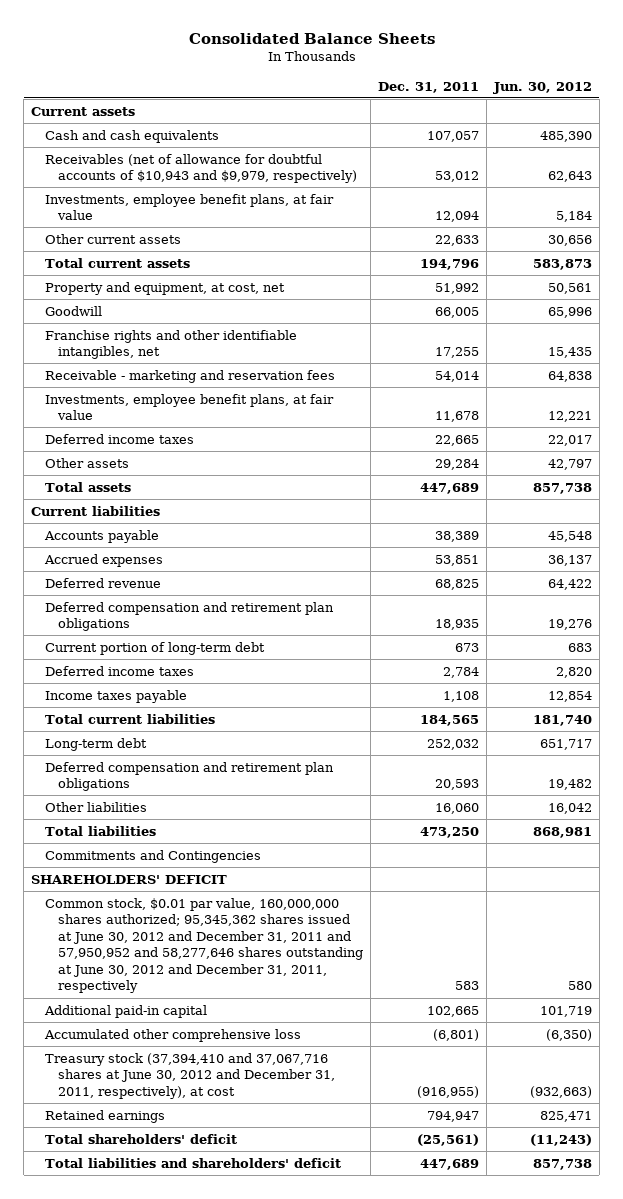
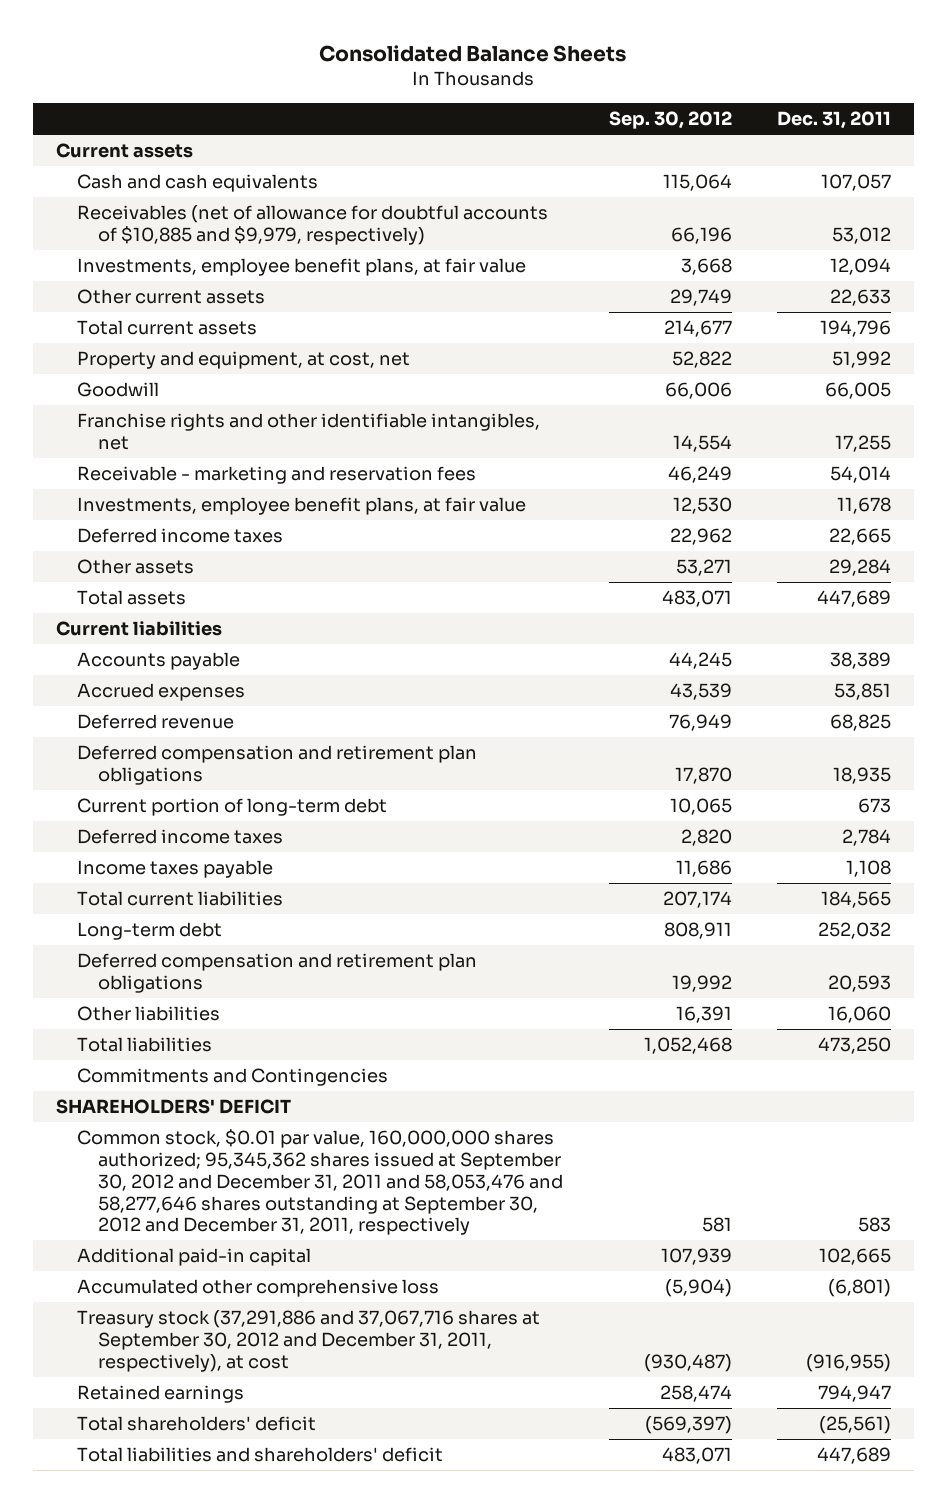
- | Dec. 31, 2011 | Jun. 30, 2012
+ | Sep. 30, 2012 | Dec. 31, 2011
- Receivables (net of allowance for doubtful accounts of $10,943 and $9,979, respectively) | 53,012 | 62,643
+ Receivables (net of allowance for doubtful accounts of $10,885 and $9,979, respectively) | 66,196 | 53,012
- Common stock, $0.01 par value, 160,000,000 shares authorized; 95,345,362 shares issued at June 30, 2012 and December 31, 2011 and 57,950,952 and 58,277,646 shares outstanding at June 30, 2012 and December 31, 2011, respectively | 583 | 580
+ Common stock, $0.01 par value, 160,000,000 shares authorized; 95,345,362 shares issued at September 30, 2012 and December 31, 2011 and 58,053,476 and 58,277,646 shares outstanding at September 30, 2012 and December 31, 2011, respectively | 581 | 583
- Treasury stock (37,394,410 and 37,067,716 shares at June 30, 2012 and December 31, 2011, respectively), at cost | (916,955) | (932,663)
+ Treasury stock (37,291,886 and 37,067,716 shares at September 30, 2012 and December 31, 2011, respectively), at cost | (930,487) | (916,955)

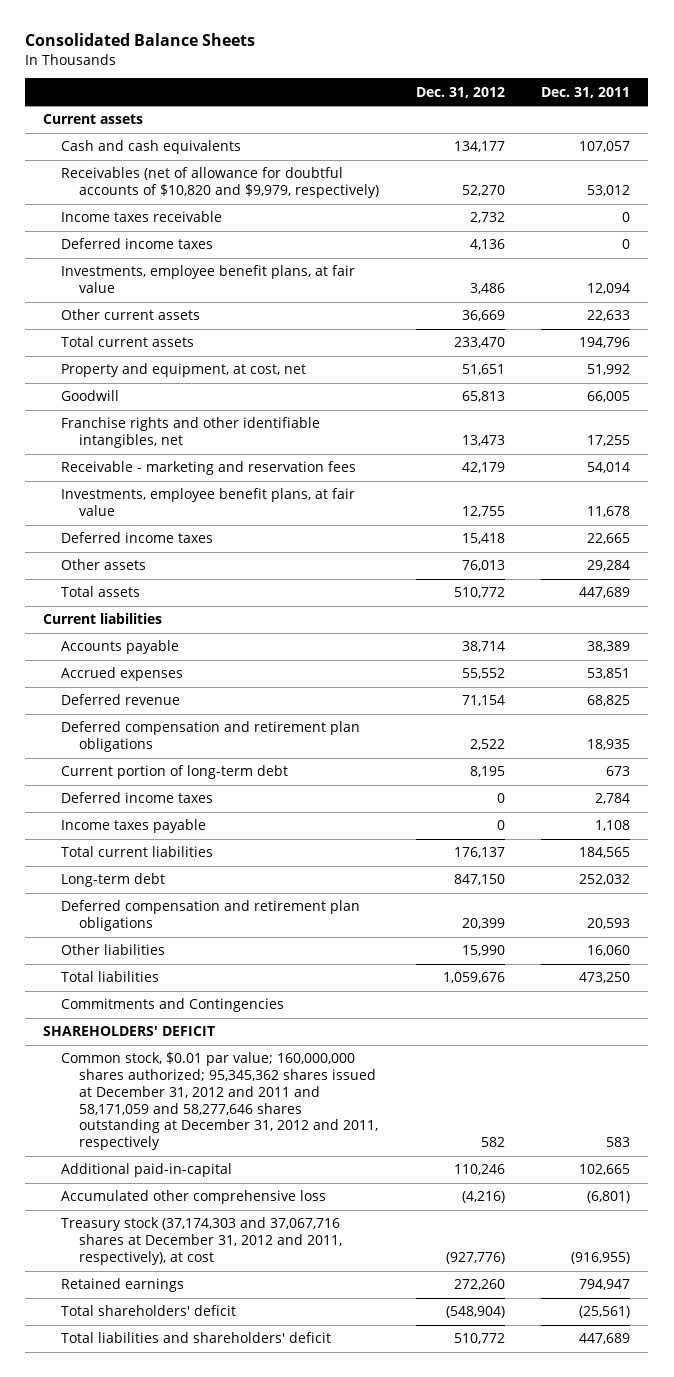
- | Sep. 30, 2012 | Dec. 31, 2011
+ | Dec. 31, 2012 | Dec. 31, 2011
- Receivables (net of allowance for doubtful accounts of $10,885 and $9,979, respectively) | 66,196 | 53,012
+ Receivables (net of allowance for doubtful accounts of $10,820 and $9,979, respectively) | 52,270 | 53,012
+ Income taxes receivable | 2,732 | 0
+ Deferred income taxes | 4,136 | 0
- Common stock, $0.01 par value, 160,000,000 shares authorized; 95,345,362 shares issued at September 30, 2012 and December 31, 2011 and 58,053,476 and 58,277,646 shares outstanding at September 30, 2012 and December 31, 2011, respectively | 581 | 583
- Additional paid-in capital | 107,939 | 102,665
+ Common stock, $0.01 par value; 160,000,000 shares authorized; 95,345,362 shares issued at December 31, 2012 and 2011 and 58,171,059 and 58,277,646 shares outstanding at December 31, 2012 and 2011, respectively | 582 | 583
+ Additional paid-in-capital | 110,246 | 102,665
- Treasury stock (37,291,886 and 37,067,716 shares at September 30, 2012 and December 31, 2011, respectively), at cost | (930,487) | (916,955)
+ Treasury stock (37,174,303 and 37,067,716 shares at December 31, 2012 and 2011, respectively), at cost | (927,776) | (916,955)

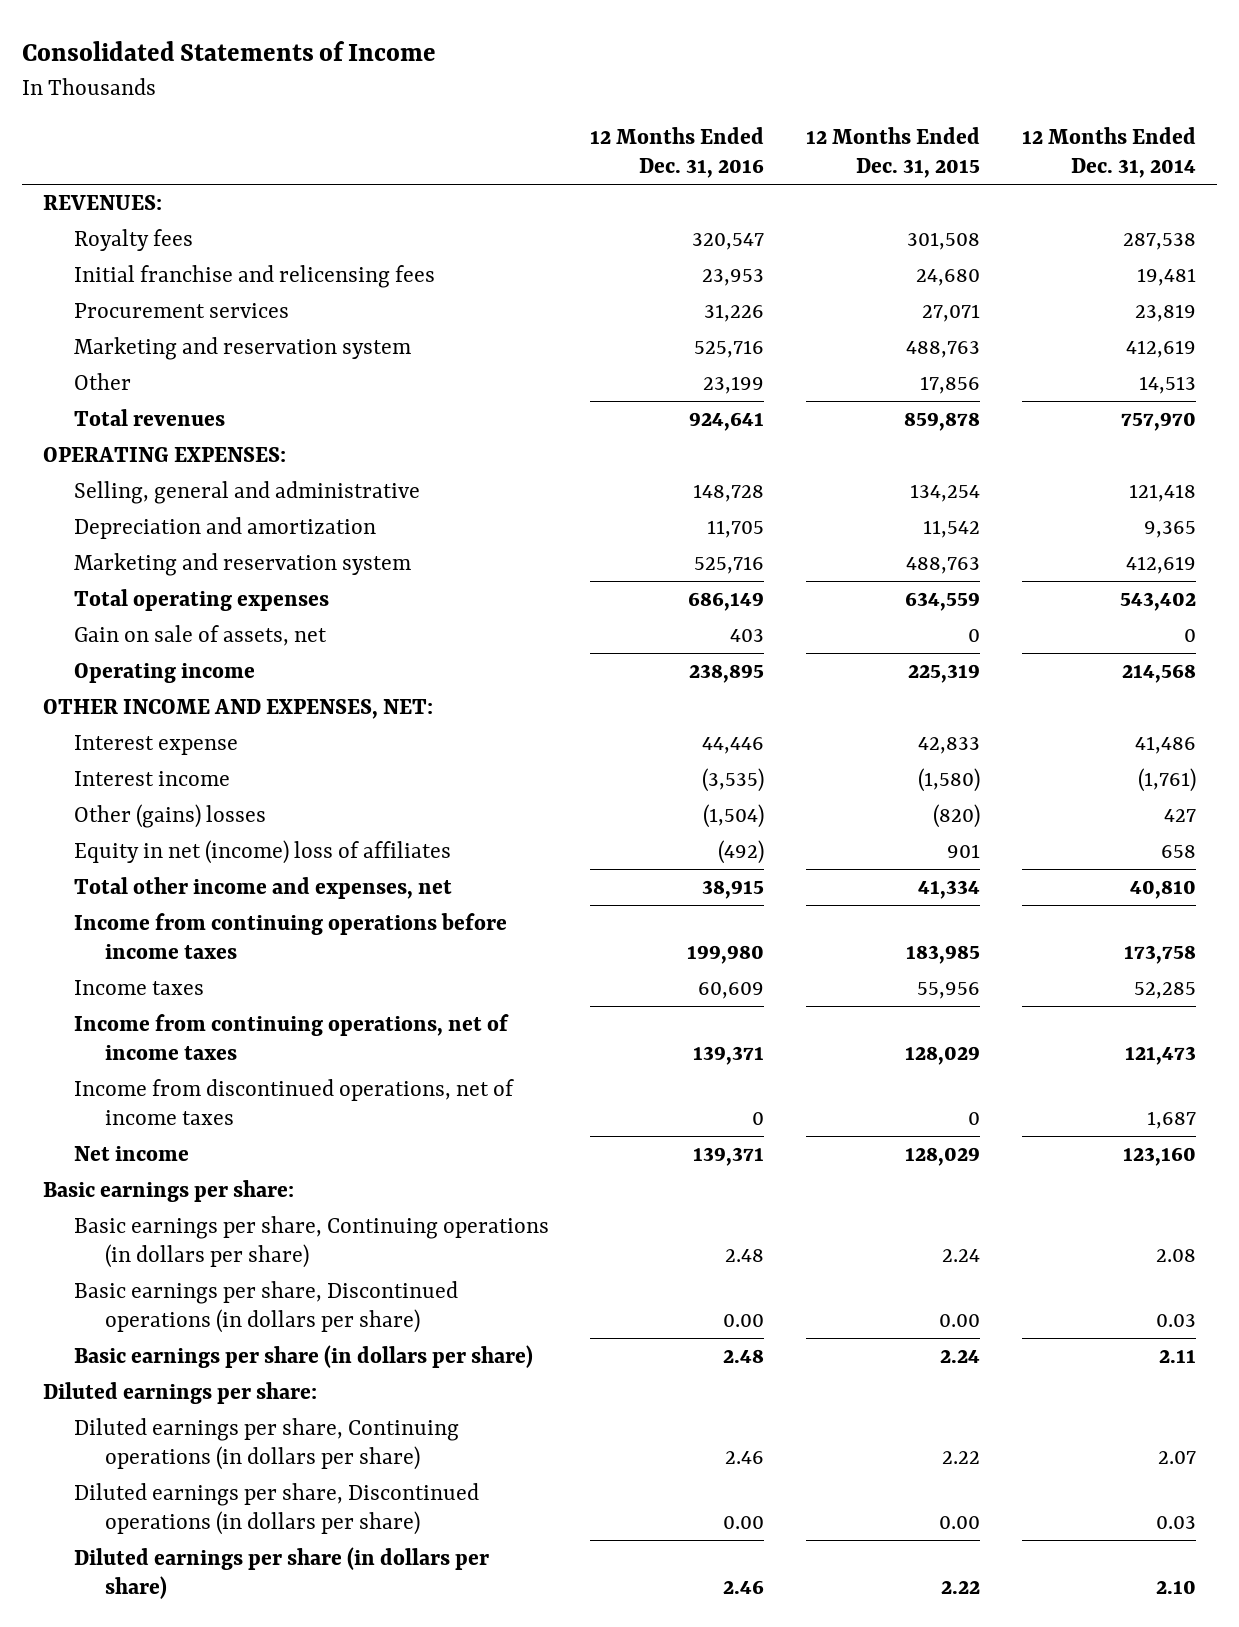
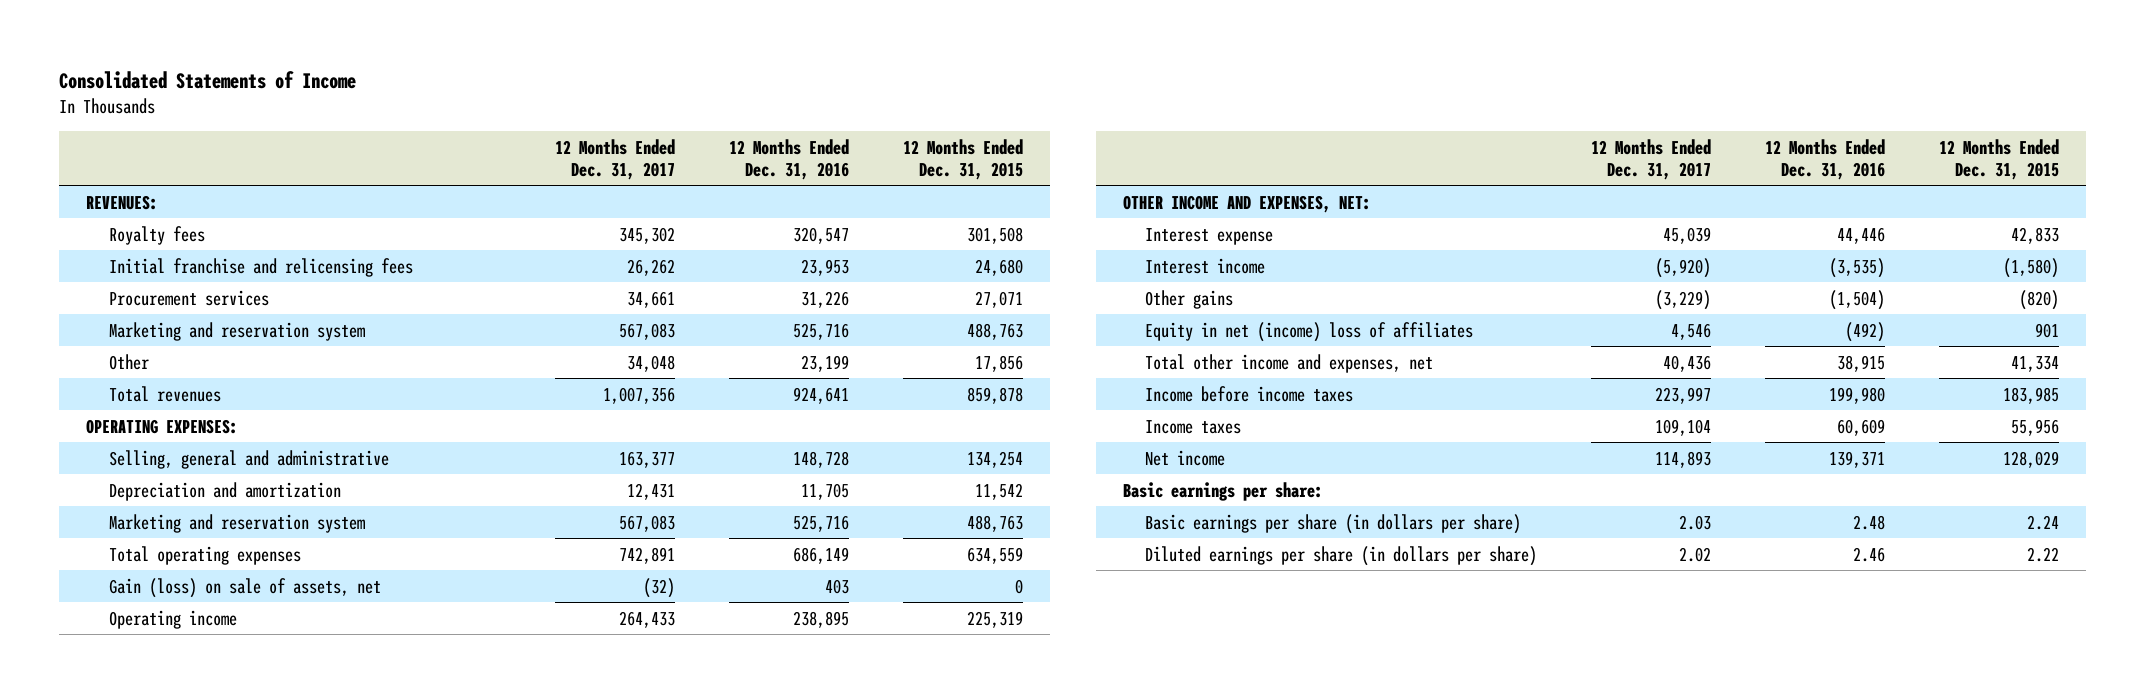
- | 12 Months Ended Dec. 31, 2016 | 12 Months Ended Dec. 31, 2015 | 12 Months Ended Dec. 31, 2014
+ | 12 Months Ended Dec. 31, 2017 | 12 Months Ended Dec. 31, 2016 | 12 Months Ended Dec. 31, 2015
- Gain on sale of assets, net | 403 | 0 | 0
+ Gain (loss) on sale of assets, net | (32) | 403 | 0
- Other (gains) losses | (1,504) | (820) | 427
+ Other gains | (3,229) | (1,504) | (820)
- Income from continuing operations before income taxes | 199,980 | 183,985 | 173,758
+ Income before income taxes | 223,997 | 199,980 | 183,985
- Income from continuing operations, net of income taxes | 139,371 | 128,029 | 121,473
- Income from discontinued operations, net of income taxes | 0 | 0 | 1,687
- Basic earnings per share, Continuing operations (in dollars per share) | 2.48 | 2.24 | 2.08
- Basic earnings per share, Discontinued operations (in dollars per share) | 0.00 | 0.00 | 0.03
- Diluted earnings per share:
- Diluted earnings per share, Continuing operations (in dollars per share) | 2.46 | 2.22 | 2.07
- Diluted earnings per share, Discontinued operations (in dollars per share) | 0.00 | 0.00 | 0.03

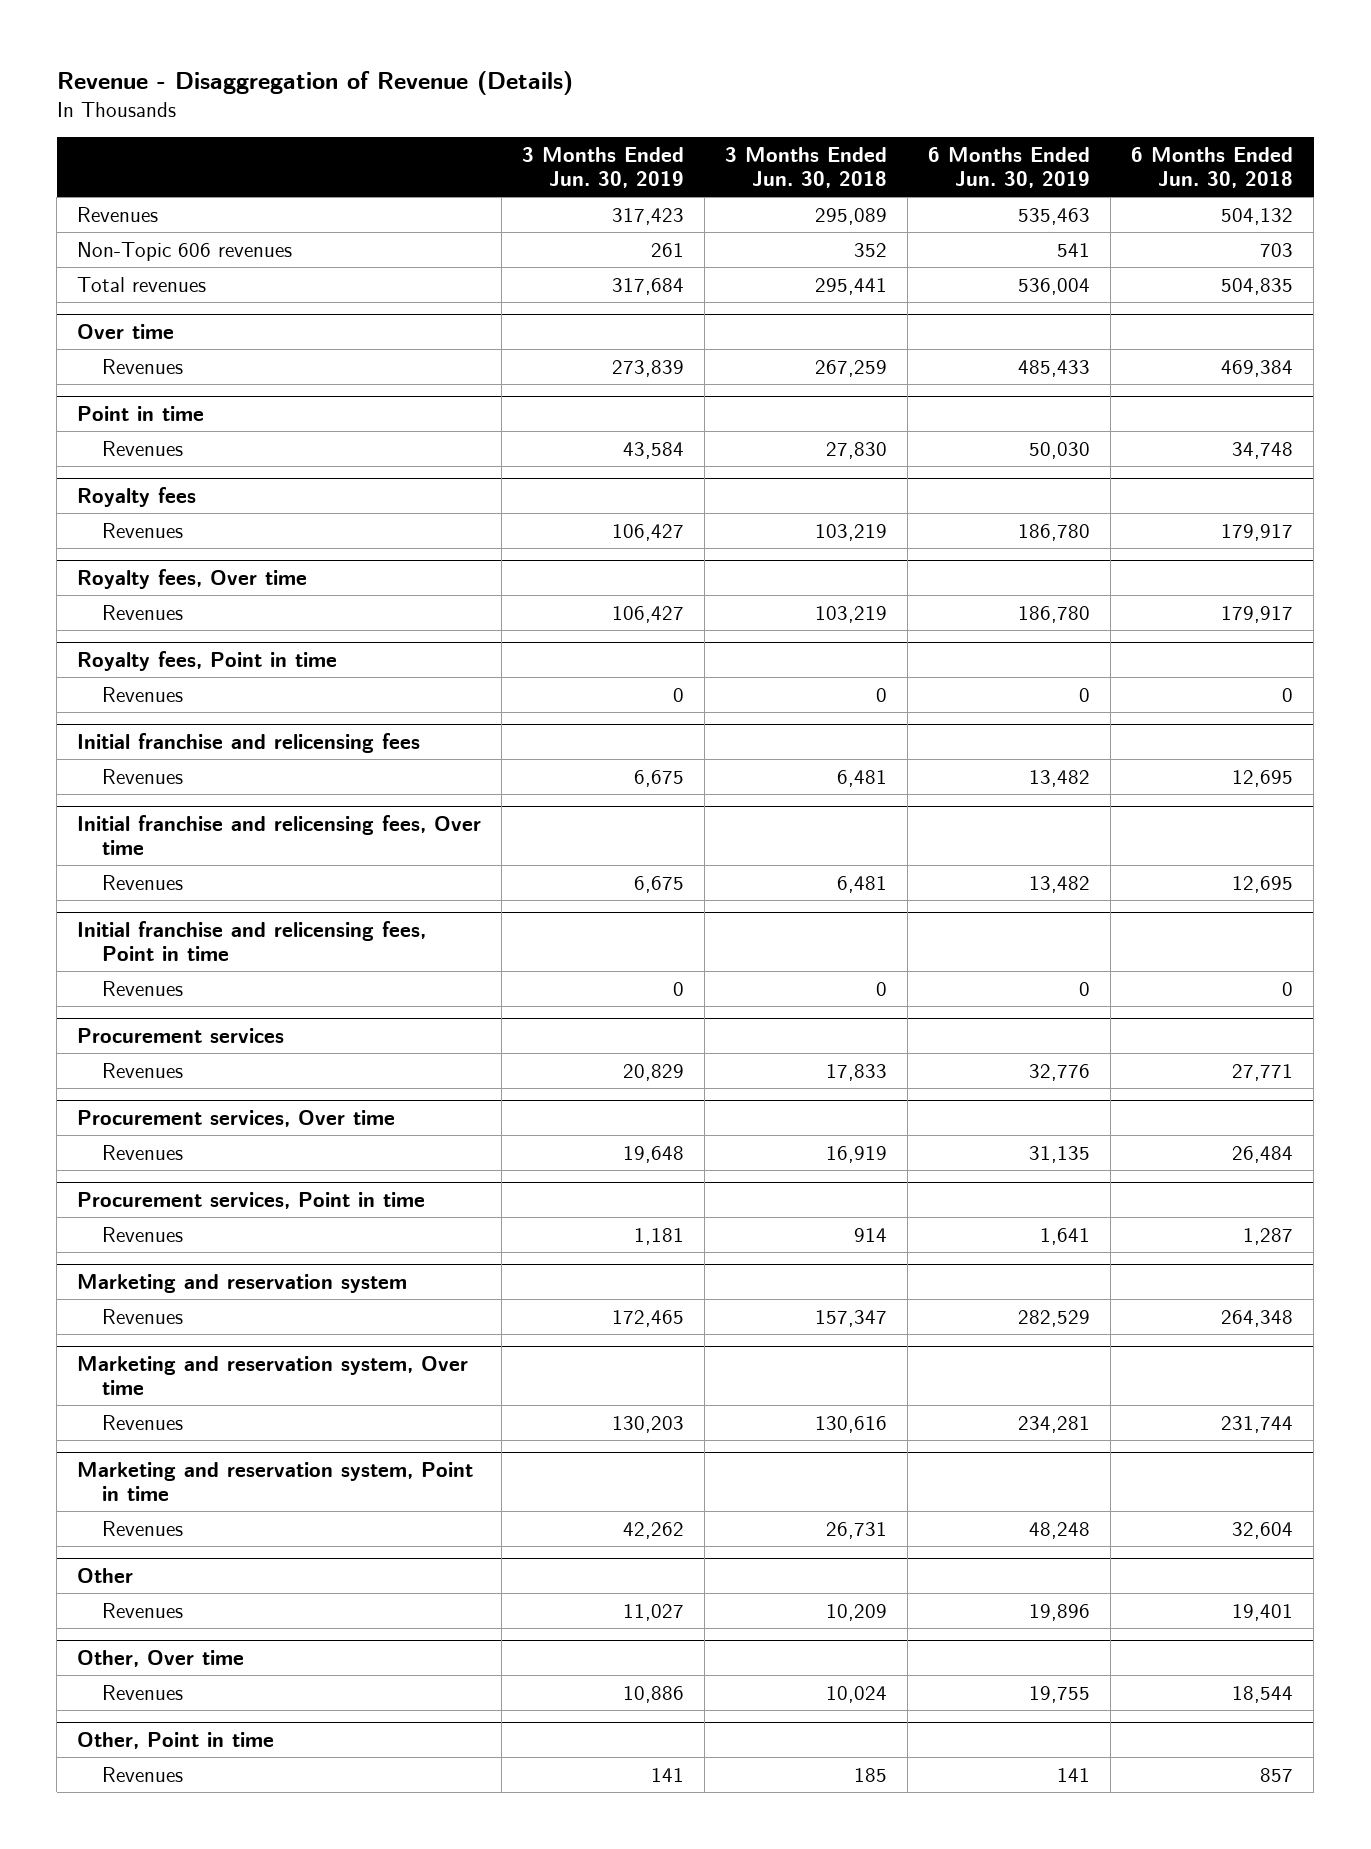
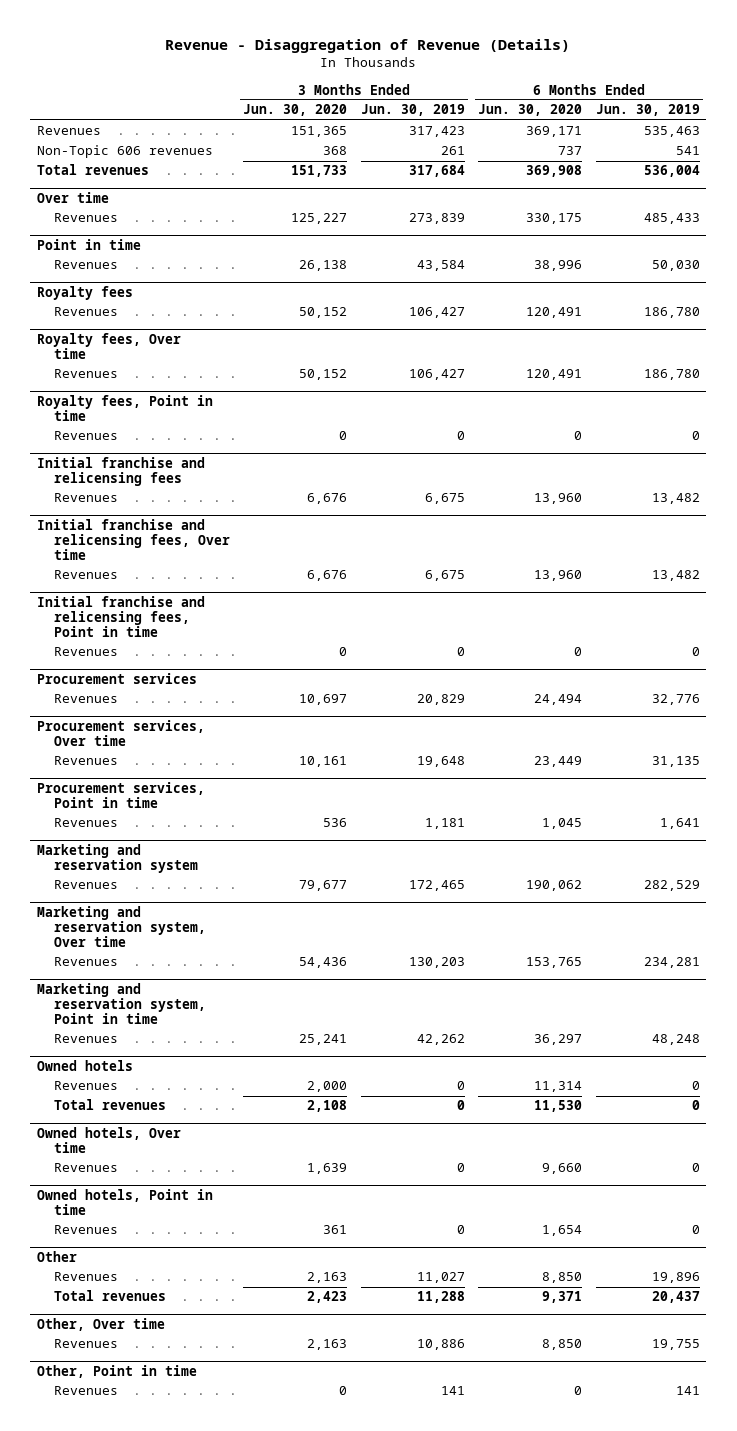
- | 3 Months Ended Jun. 30, 2019 | 3 Months Ended Jun. 30, 2018 | 6 Months Ended Jun. 30, 2019 | 6 Months Ended Jun. 30, 2018
+ | 3 Months Ended Jun. 30, 2020 | 3 Months Ended Jun. 30, 2019 | 6 Months Ended Jun. 30, 2020 | 6 Months Ended Jun. 30, 2019
+ Owned hotels
+ Revenues | 2,000 | 0 | 11,314 | 0
+ Total revenues | 2,108 | 0 | 11,530 | 0
+ Owned hotels, Over time
+ Revenues | 1,639 | 0 | 9,660 | 0
+ Owned hotels, Point in time
+ Revenues | 361 | 0 | 1,654 | 0
@ Other
+ Total revenues | 2,423 | 11,288 | 9,371 | 20,437

